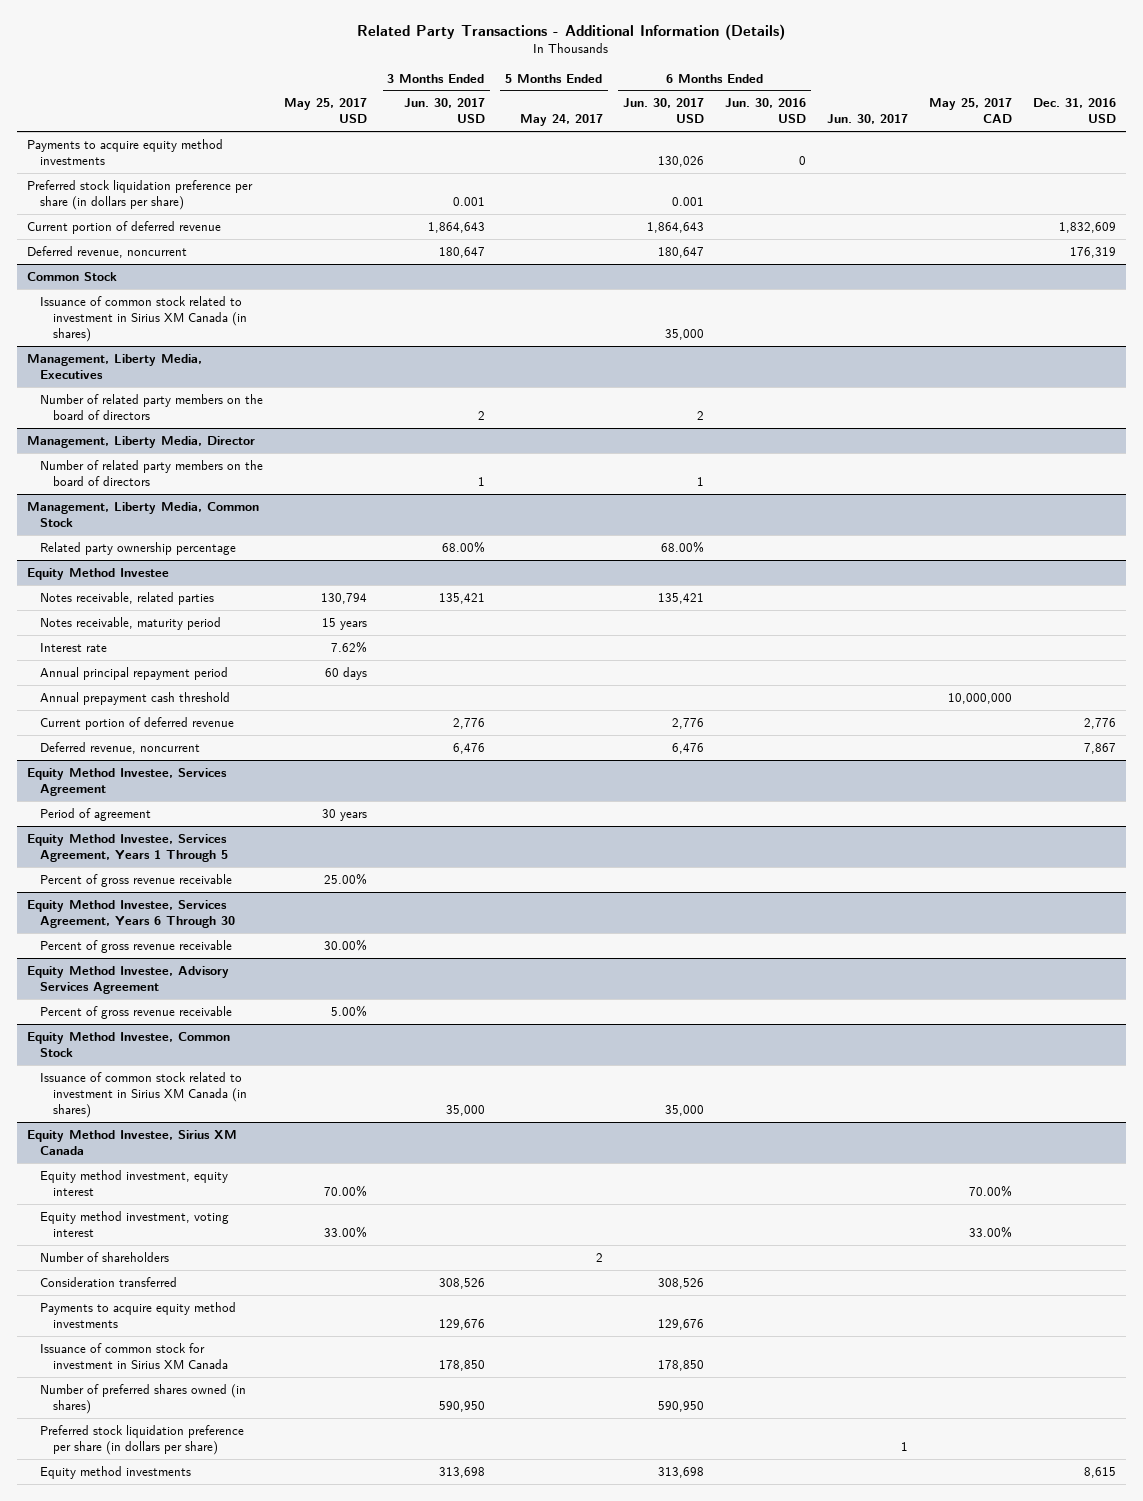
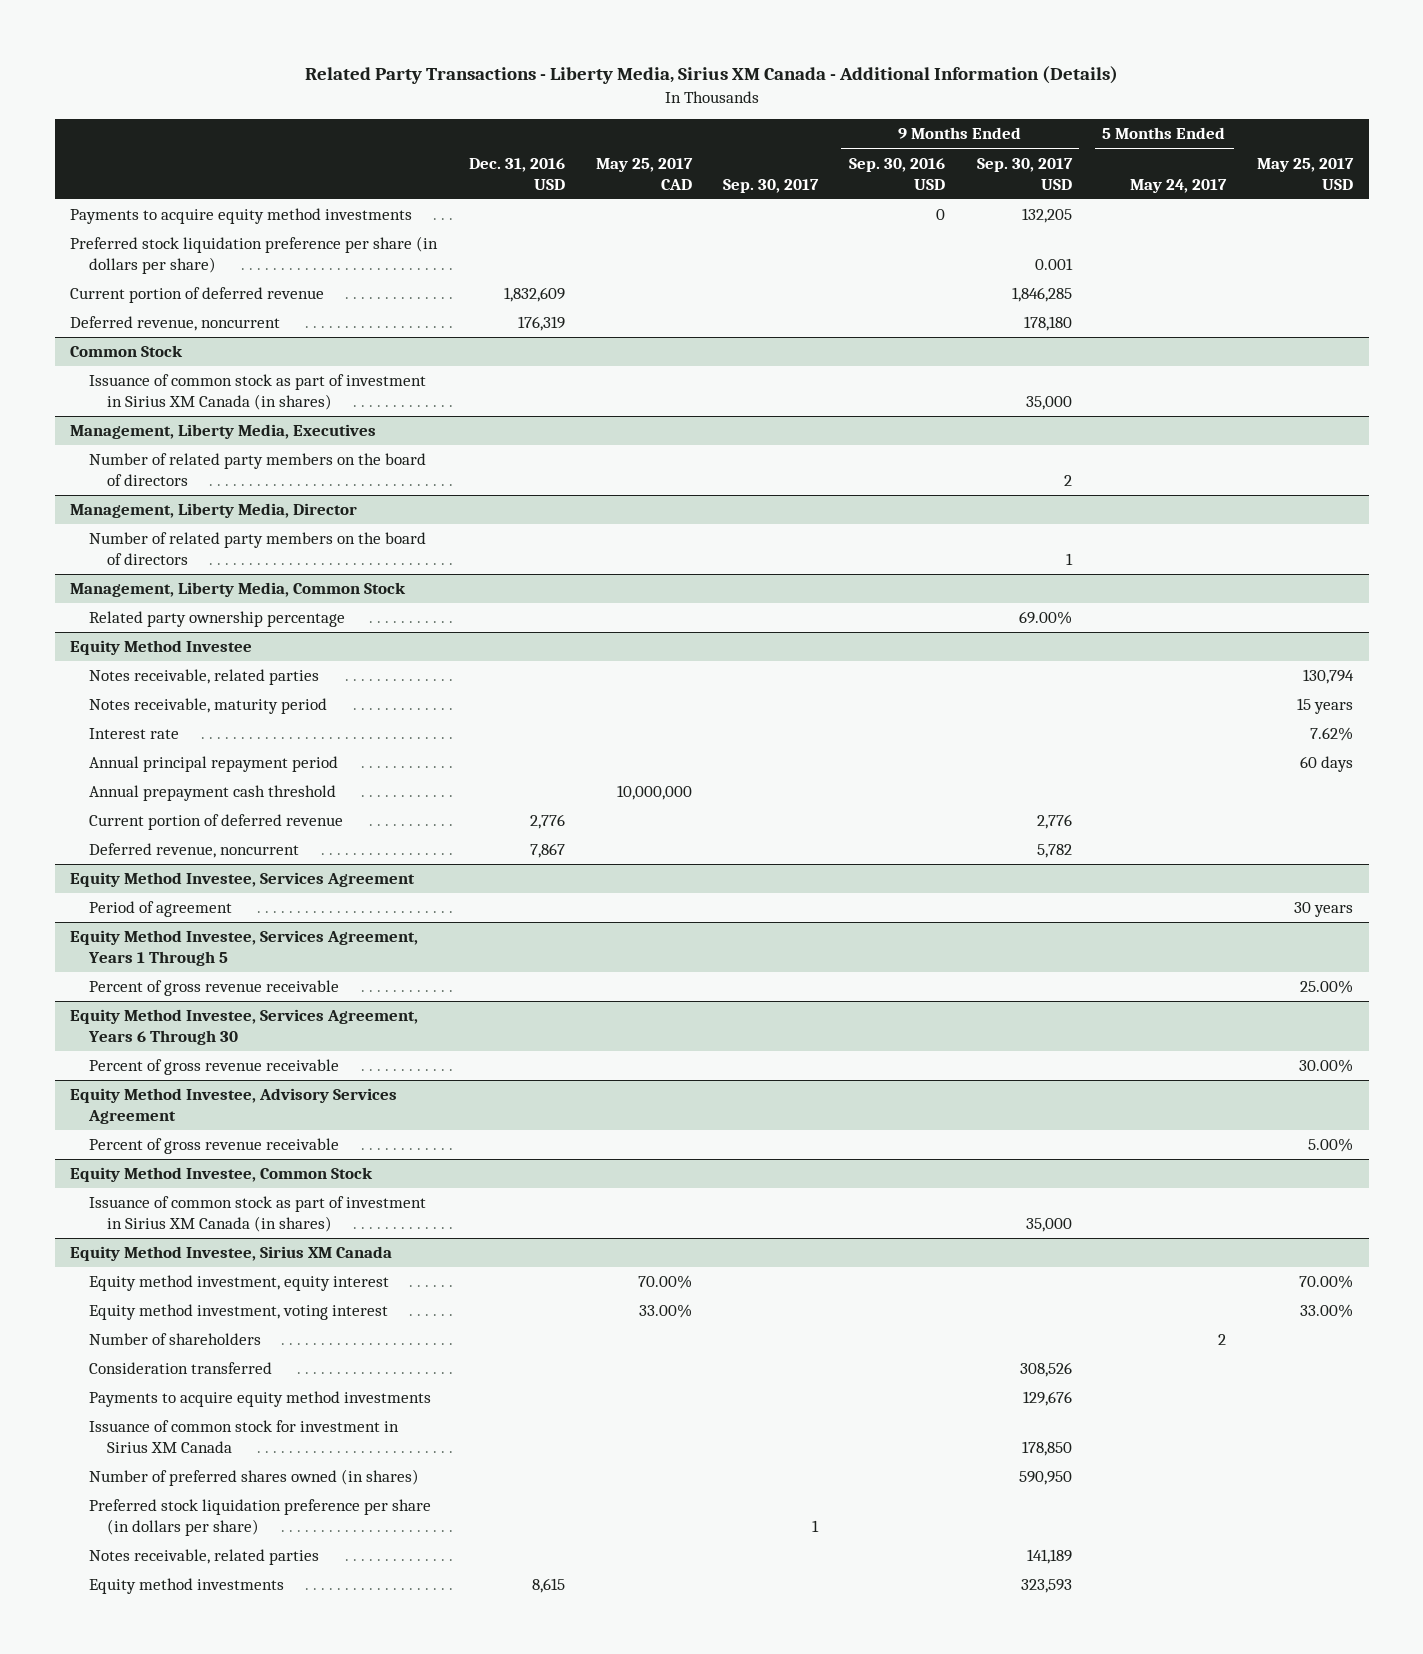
- Related Party Transactions - Additional Information (Details)
+ Related Party Transactions - Liberty Media, Sirius XM Canada - Additional Information (Details)
- | May 25, 2017 USD | 3 Months Ended Jun. 30, 2017 USD | 5 Months Ended May 24, 2017 | 6 Months Ended Jun. 30, 2017 USD | 6 Months Ended Jun. 30, 2016 USD | Jun. 30, 2017 | May 25, 2017 CAD | Dec. 31, 2016 USD
+ | Dec. 31, 2016 USD | May 25, 2017 CAD | Sep. 30, 2017 | 9 Months Ended Sep. 30, 2016 USD | 9 Months Ended Sep. 30, 2017 USD | 5 Months Ended May 24, 2017 | May 25, 2017 USD
@ Common Stock
- Issuance of common stock related to investment in Sirius XM Canada (in shares) | | | | 35,000 | | | |
+ Issuance of common stock as part of investment in Sirius XM Canada (in shares) | | | | | 35,000 | |
@ Equity Method Investee, Common Stock
- Issuance of common stock related to investment in Sirius XM Canada (in shares) | | 35,000 | | 35,000 | | | |
+ Issuance of common stock as part of investment in Sirius XM Canada (in shares) | | | | | 35,000 | |
@ Equity Method Investee, Sirius XM Canada
+ Notes receivable, related parties | | | | | 141,189 | |

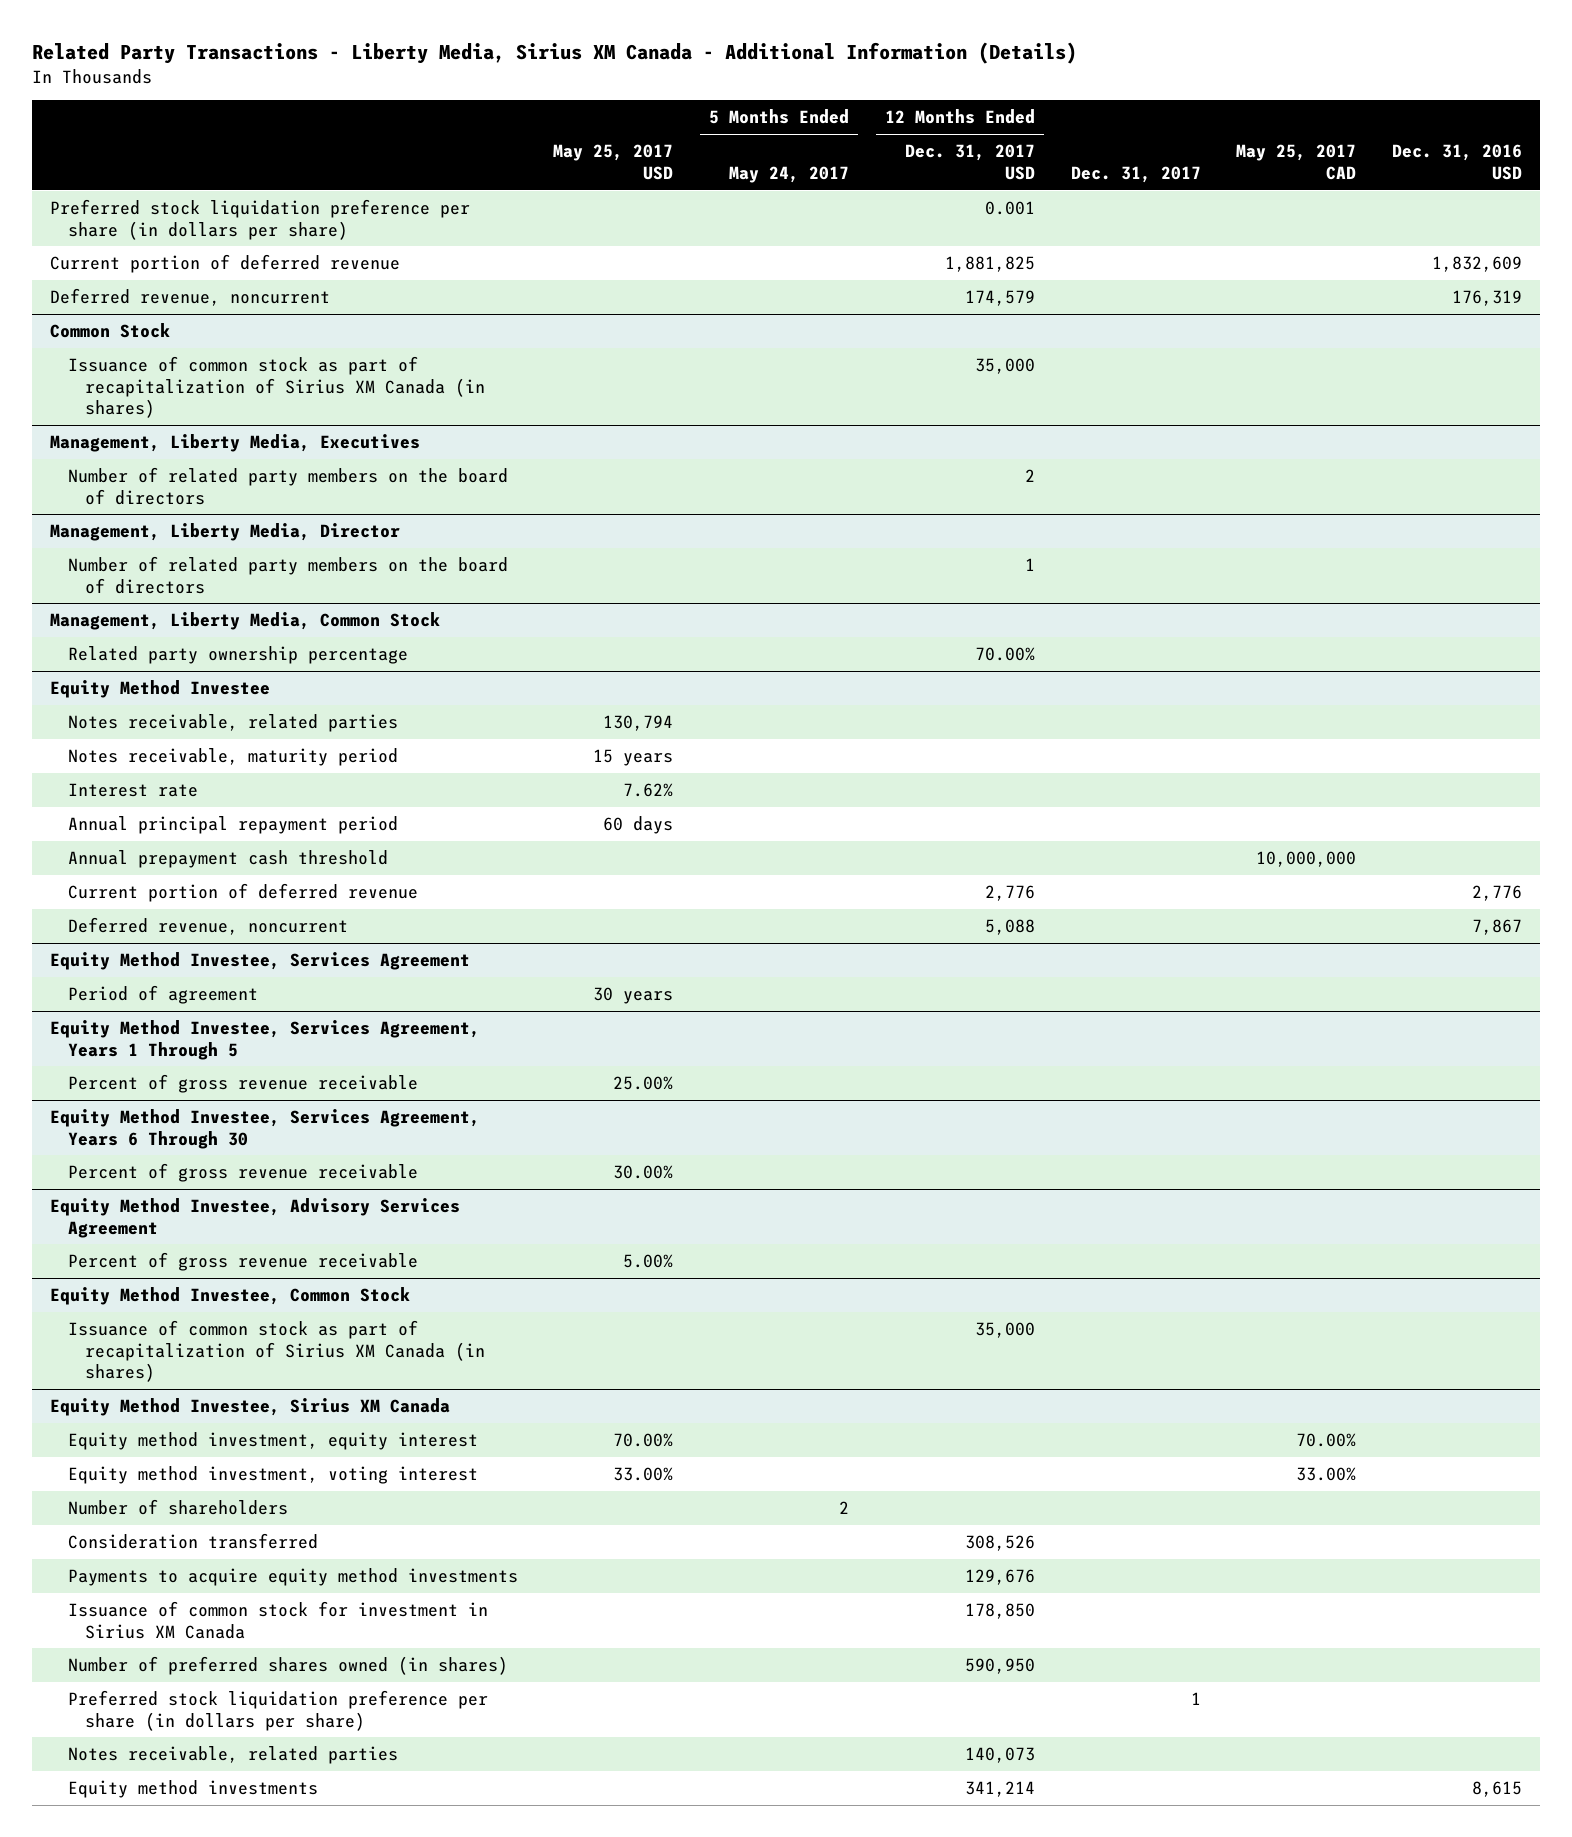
- | Dec. 31, 2016 USD | May 25, 2017 CAD | Sep. 30, 2017 | 9 Months Ended Sep. 30, 2016 USD | 9 Months Ended Sep. 30, 2017 USD | 5 Months Ended May 24, 2017 | May 25, 2017 USD
+ | May 25, 2017 USD | 5 Months Ended May 24, 2017 | 12 Months Ended Dec. 31, 2017 USD | Dec. 31, 2017 | May 25, 2017 CAD | Dec. 31, 2016 USD
- Payments to acquire equity method investments | | | | 0 | 132,205 | |
@ Common Stock
- Issuance of common stock as part of investment in Sirius XM Canada (in shares) | | | | | 35,000 | |
+ Issuance of common stock as part of recapitalization of Sirius XM Canada (in shares) | | | 35,000 | | |
@ Equity Method Investee, Common Stock
- Issuance of common stock as part of investment in Sirius XM Canada (in shares) | | | | | 35,000 | |
+ Issuance of common stock as part of recapitalization of Sirius XM Canada (in shares) | | | 35,000 | | |

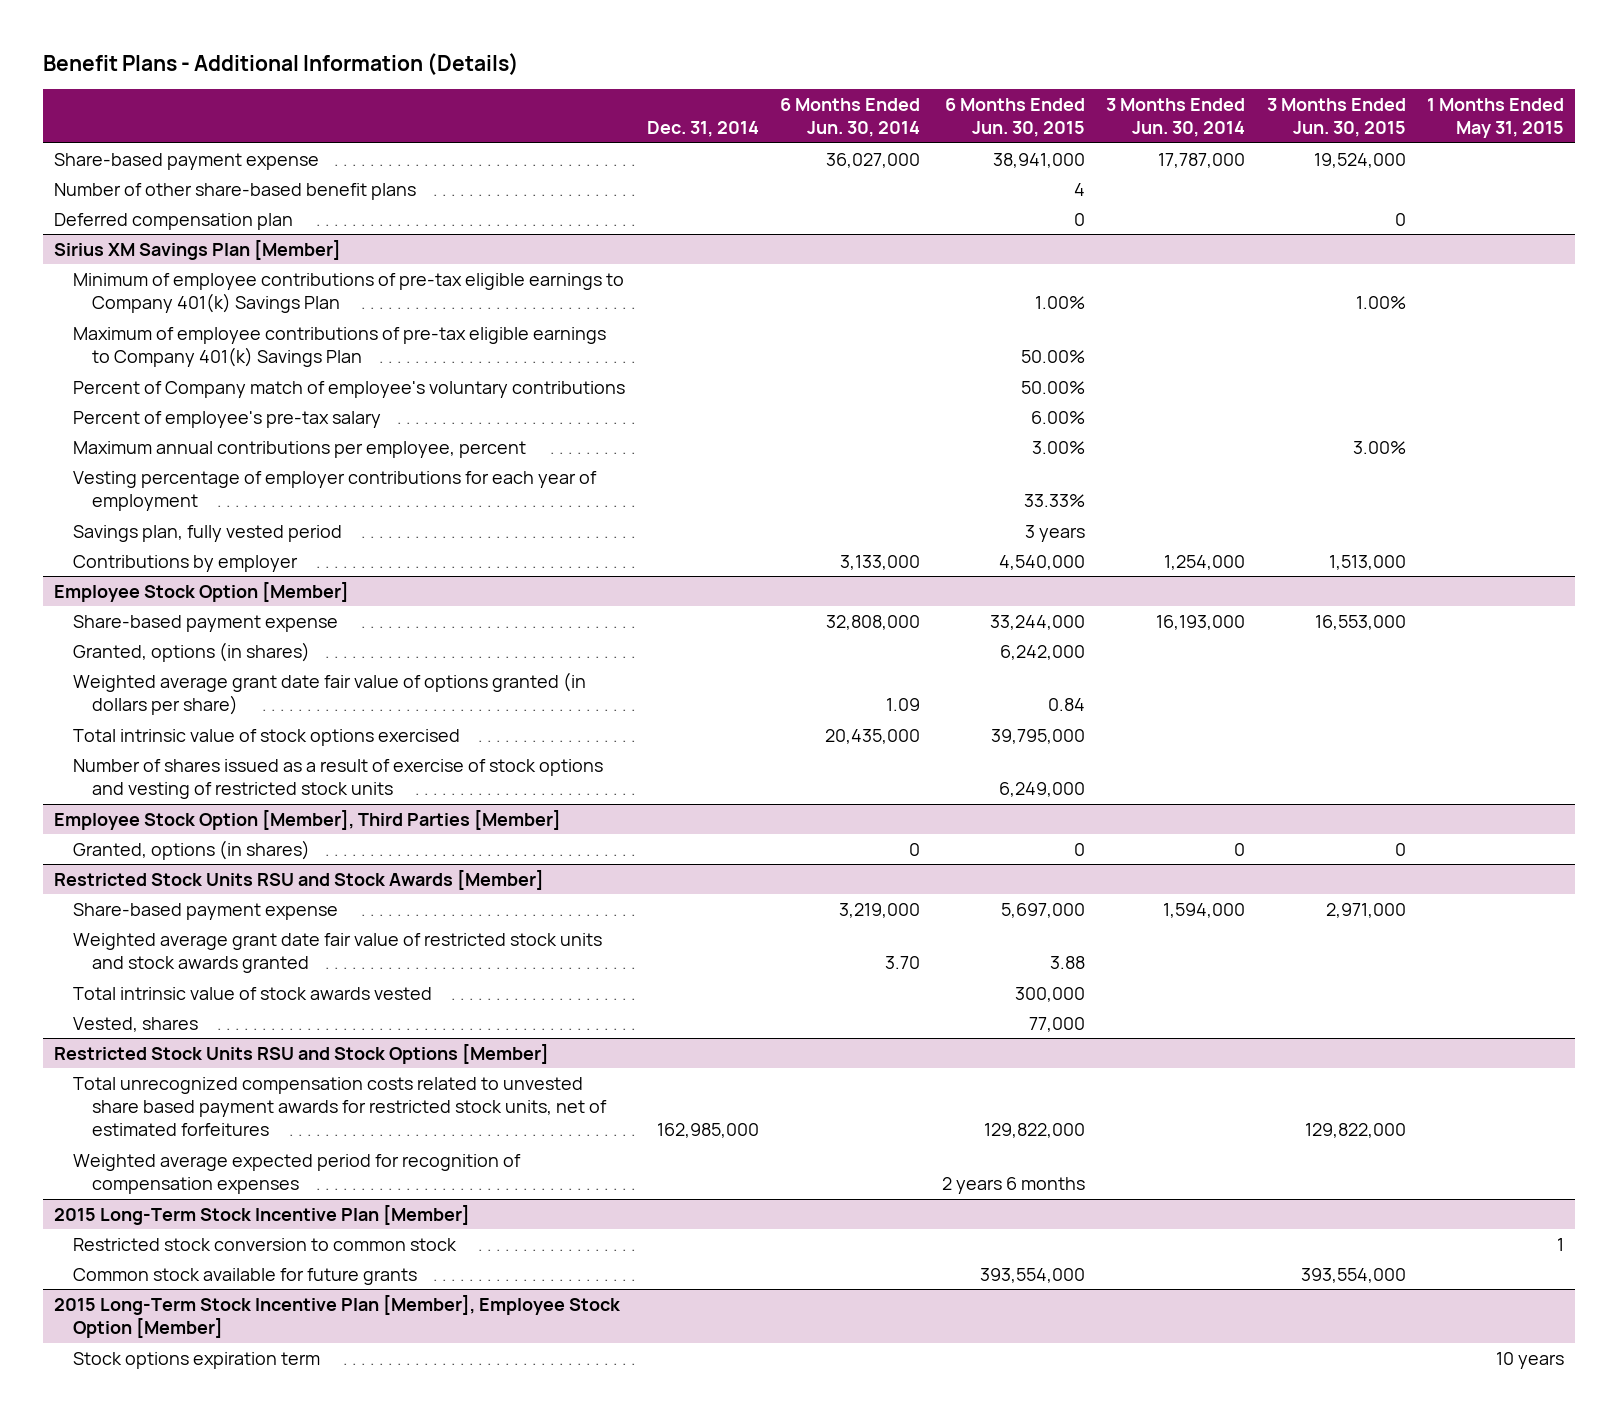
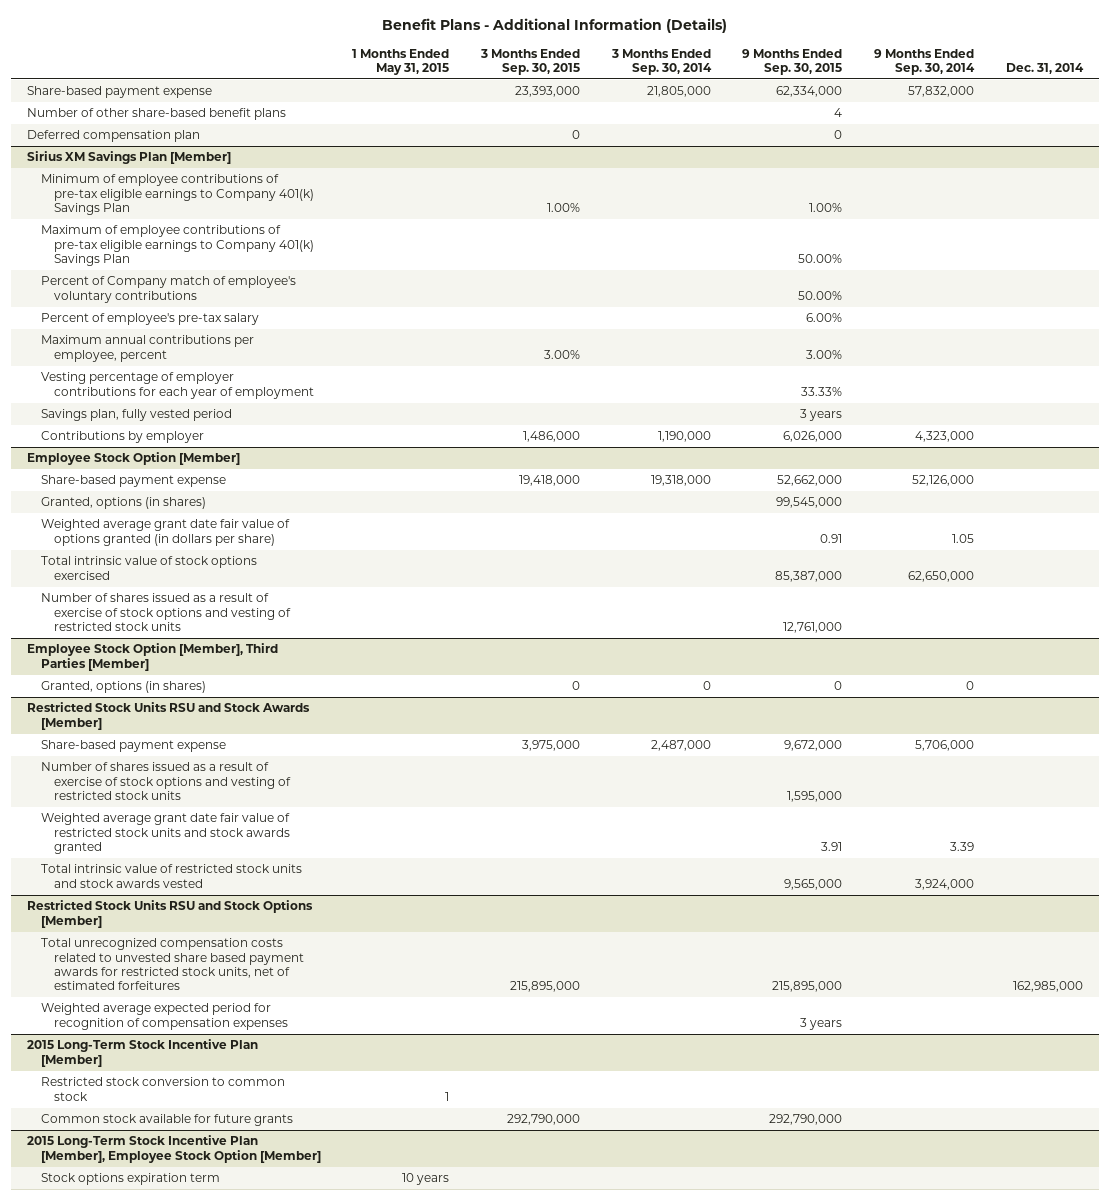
- | Dec. 31, 2014 | 6 Months Ended Jun. 30, 2014 | 6 Months Ended Jun. 30, 2015 | 3 Months Ended Jun. 30, 2014 | 3 Months Ended Jun. 30, 2015 | 1 Months Ended May 31, 2015
+ | 1 Months Ended May 31, 2015 | 3 Months Ended Sep. 30, 2015 | 3 Months Ended Sep. 30, 2014 | 9 Months Ended Sep. 30, 2015 | 9 Months Ended Sep. 30, 2014 | Dec. 31, 2014
@ Restricted Stock Units RSU and Stock Awards [Member]
+ Number of shares issued as a result of exercise of stock options and vesting of restricted stock units | | | | 1,595,000 | |
- Total intrinsic value of stock awards vested | | | 300,000 | | |
- Vested, shares | | | 77,000 | | |
+ Total intrinsic value of restricted stock units and stock awards vested | | | | 9,565,000 | 3,924,000 |

